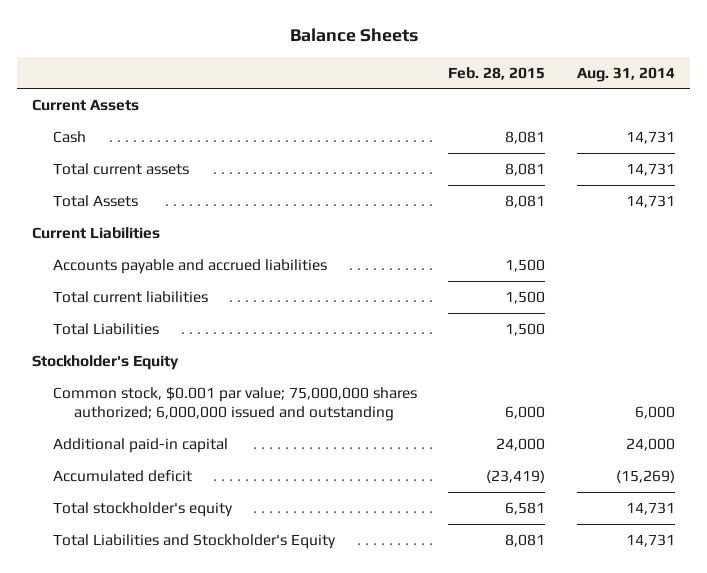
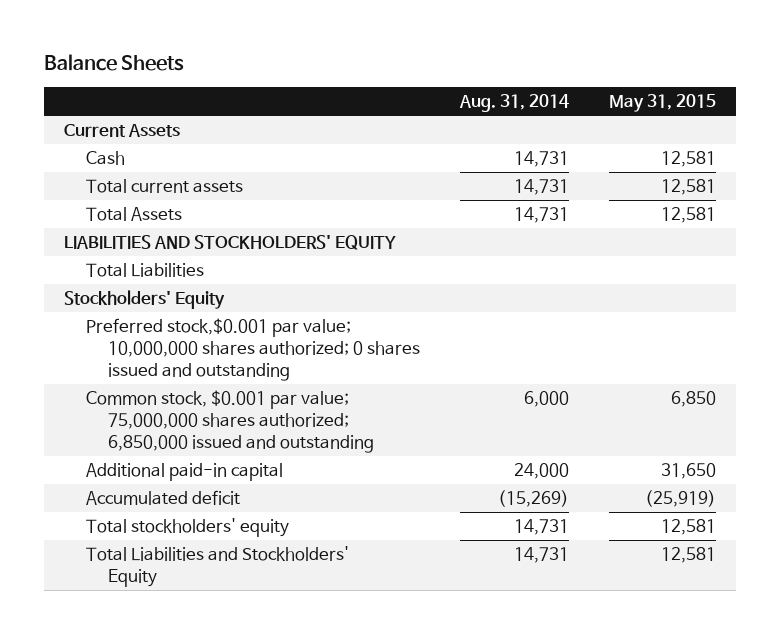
- | Feb. 28, 2015 | Aug. 31, 2014
+ | Aug. 31, 2014 | May 31, 2015
- Current Liabilities
- Accounts payable and accrued liabilities | 1,500 |
- Total current liabilities | 1,500 |
+ LIABILITIES AND STOCKHOLDERS' EQUITY
- Stockholder's Equity
- Common stock, $0.001 par value; 75,000,000 shares authorized; 6,000,000 issued and outstanding | 6,000 | 6,000
+ Stockholders' Equity
+ Preferred stock,$0.001 par value; 10,000,000 shares authorized; 0 shares issued and outstanding
+ Common stock, $0.001 par value; 75,000,000 shares authorized; 6,850,000 issued and outstanding | 6,000 | 6,850
- Total stockholder's equity | 6,581 | 14,731
- Total Liabilities and Stockholder's Equity | 8,081 | 14,731
+ Total stockholders' equity | 14,731 | 12,581
+ Total Liabilities and Stockholders' Equity | 14,731 | 12,581

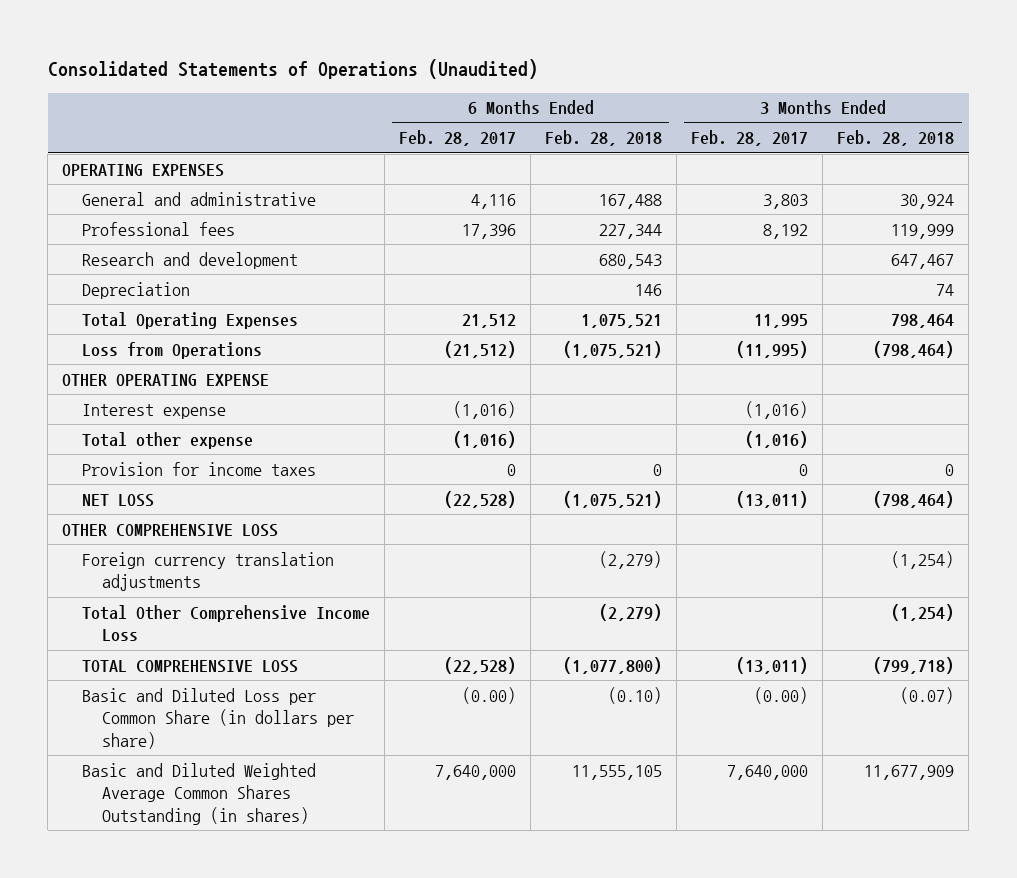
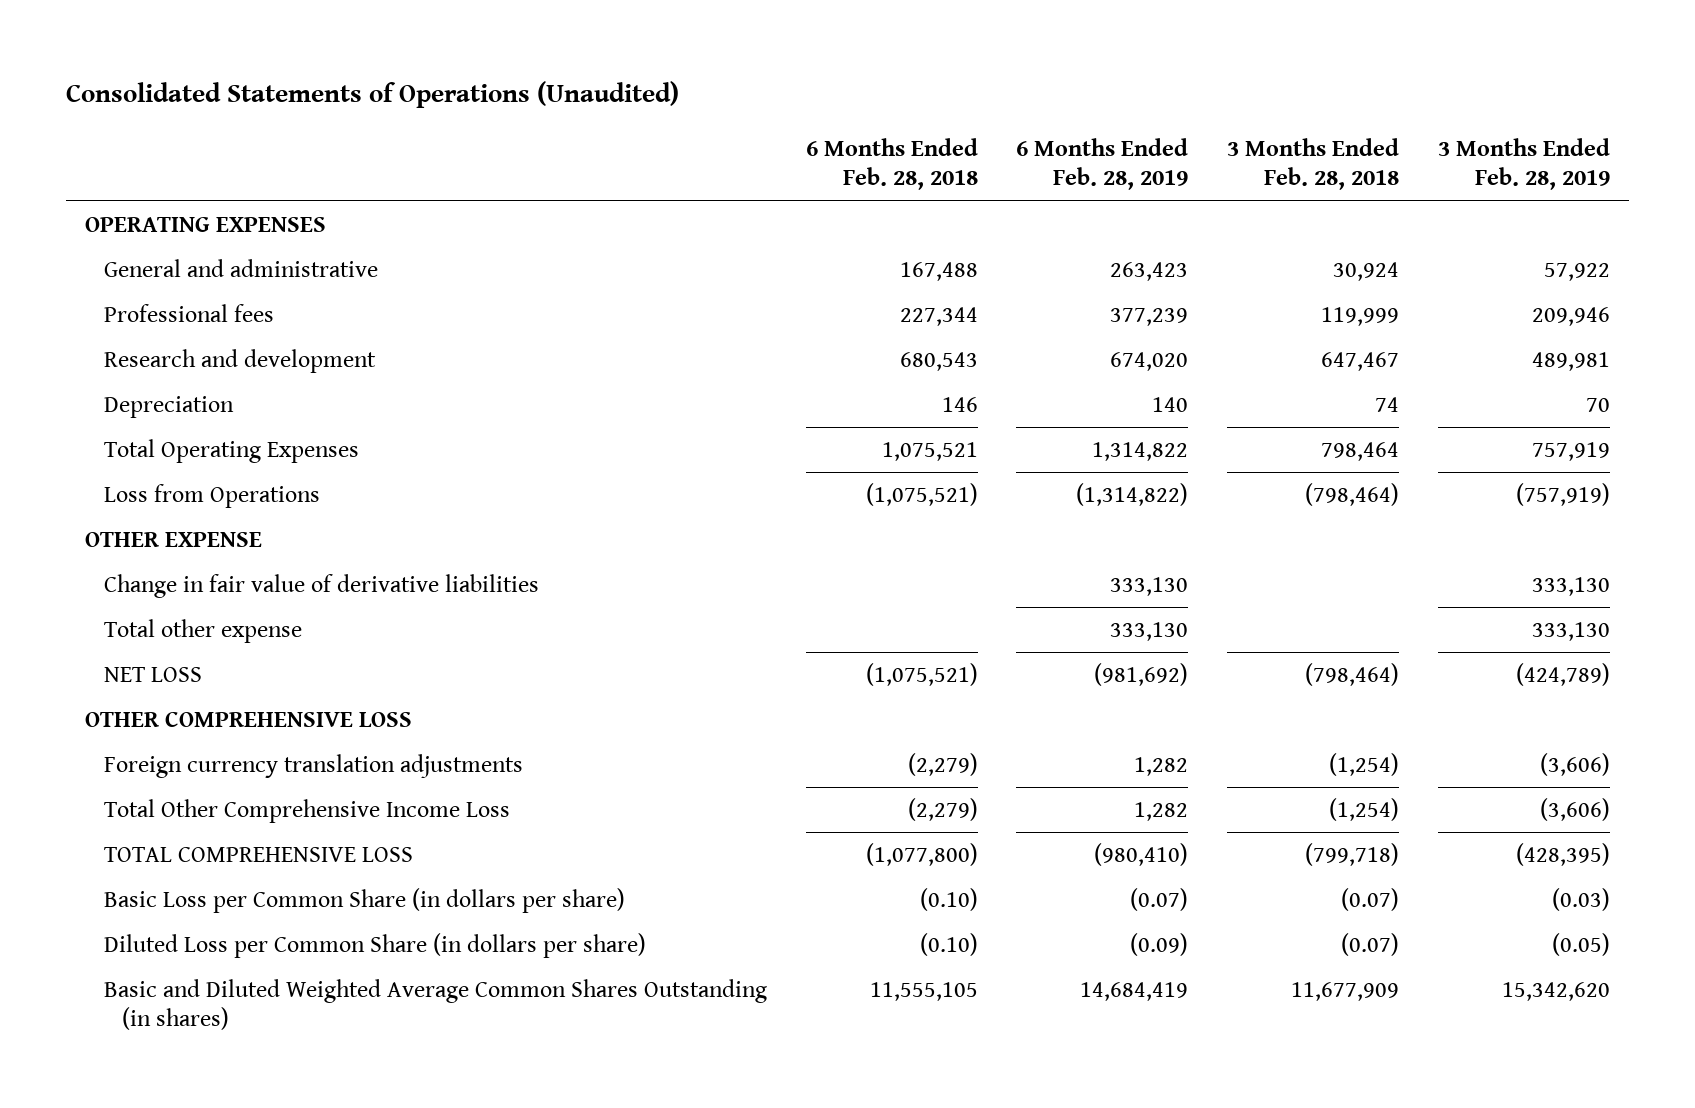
- | 6 Months Ended Feb. 28, 2017 | 6 Months Ended Feb. 28, 2018 | 3 Months Ended Feb. 28, 2017 | 3 Months Ended Feb. 28, 2018
+ | 6 Months Ended Feb. 28, 2018 | 6 Months Ended Feb. 28, 2019 | 3 Months Ended Feb. 28, 2018 | 3 Months Ended Feb. 28, 2019
- OTHER OPERATING EXPENSE
- Interest expense | (1,016) | | (1,016) |
+ OTHER EXPENSE
+ Change in fair value of derivative liabilities | | 333,130 | | 333,130
- Provision for income taxes | 0 | 0 | 0 | 0
- Basic and Diluted Loss per Common Share (in dollars per share) | (0.00) | (0.10) | (0.00) | (0.07)
+ Basic Loss per Common Share (in dollars per share) | (0.10) | (0.07) | (0.07) | (0.03)
+ Diluted Loss per Common Share (in dollars per share) | (0.10) | (0.09) | (0.07) | (0.05)

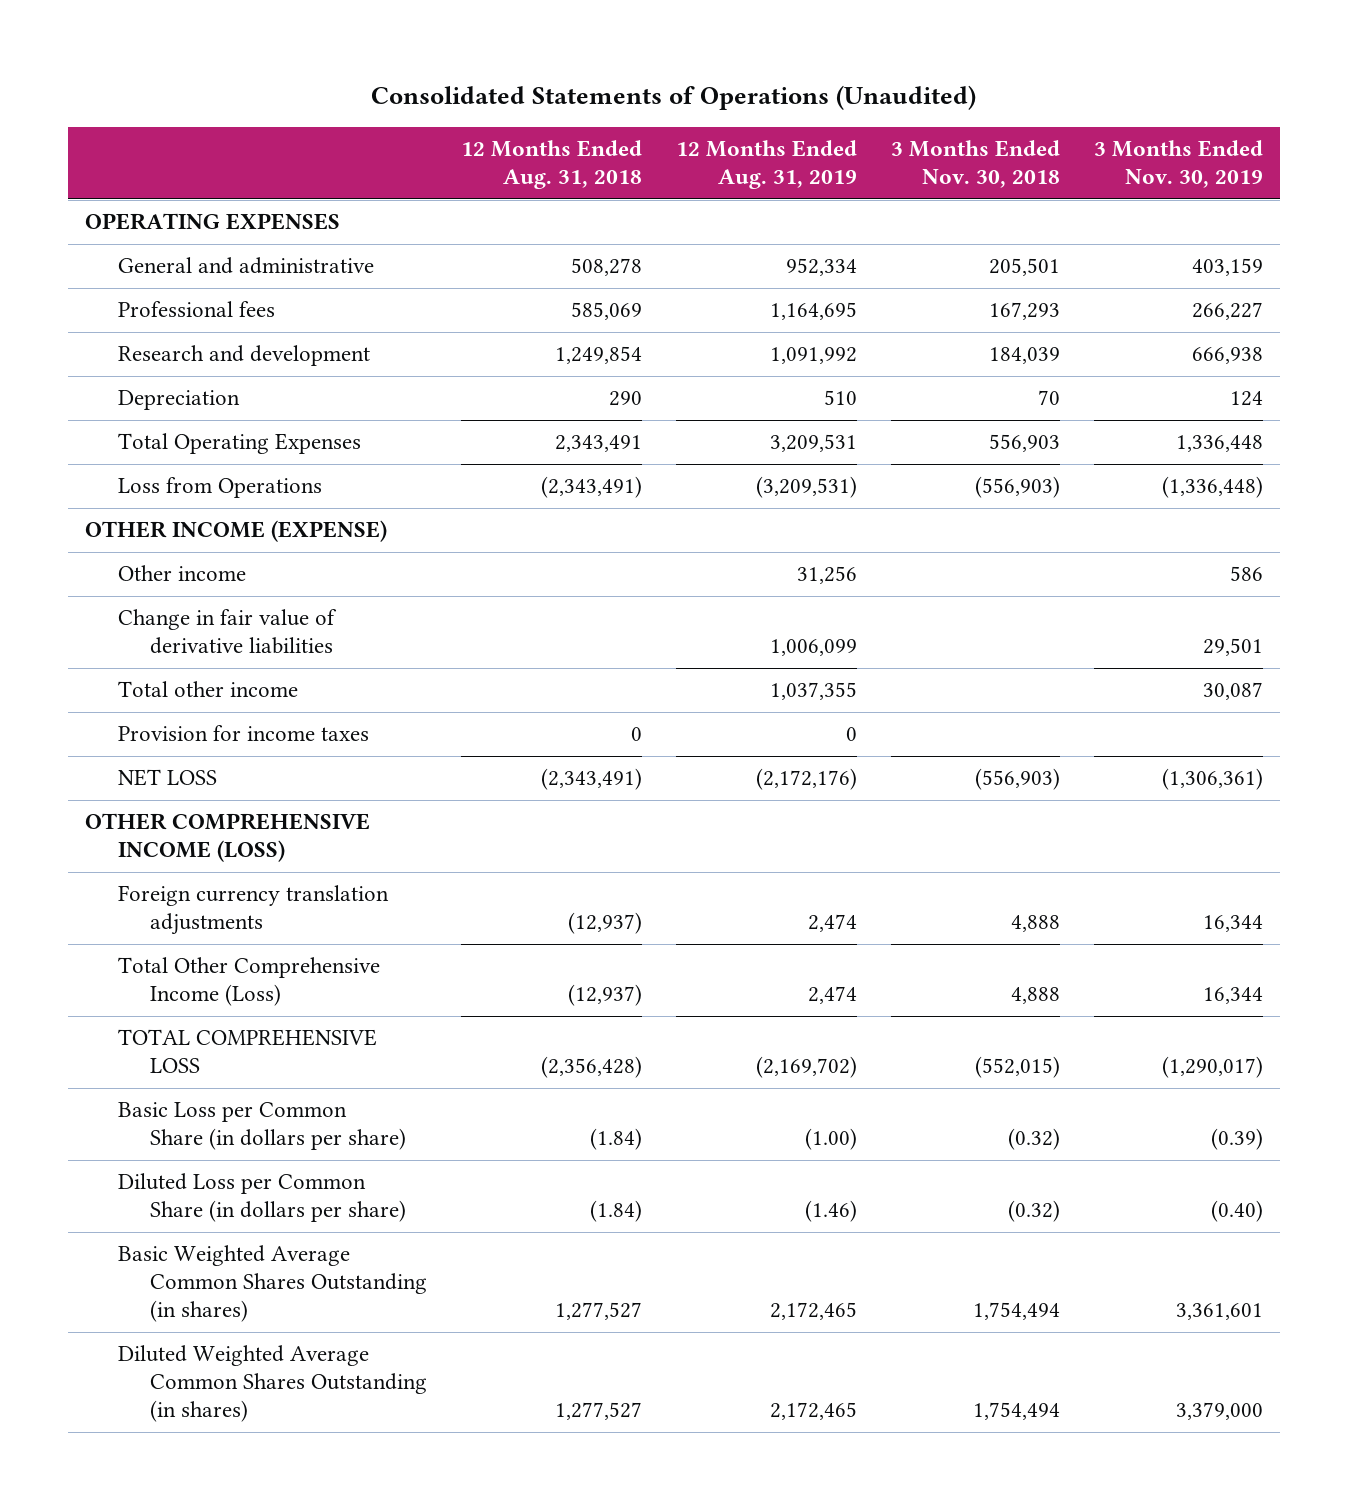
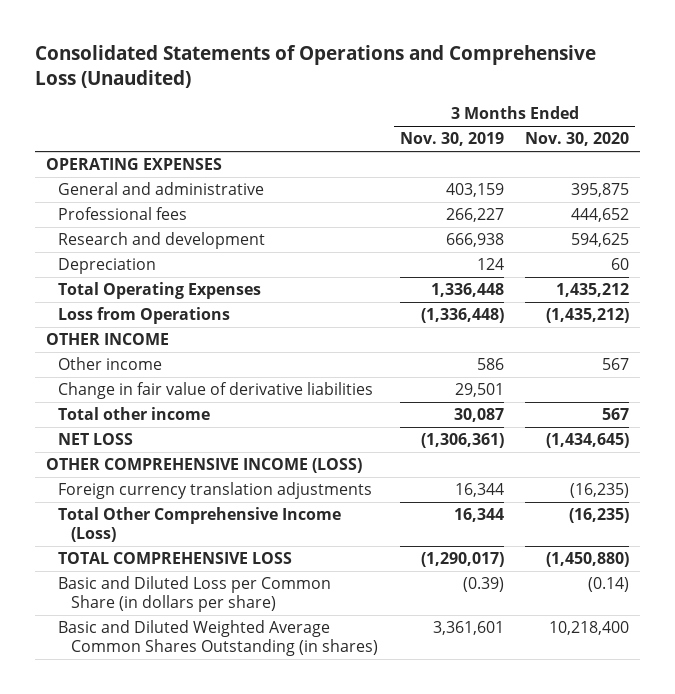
- Consolidated Statements of Operations (Unaudited)
+ Consolidated Statements of Operations and Comprehensive Loss (Unaudited)
- | 12 Months Ended Aug. 31, 2018 | 12 Months Ended Aug. 31, 2019 | 3 Months Ended Nov. 30, 2018 | 3 Months Ended Nov. 30, 2019
+ | 3 Months Ended Nov. 30, 2019 | 3 Months Ended Nov. 30, 2020
- OTHER INCOME (EXPENSE)
+ OTHER INCOME
- Provision for income taxes | 0 | 0 | |
- Basic Loss per Common Share (in dollars per share) | (1.84) | (1.00) | (0.32) | (0.39)
- Diluted Loss per Common Share (in dollars per share) | (1.84) | (1.46) | (0.32) | (0.40)
- Basic Weighted Average Common Shares Outstanding (in shares) | 1,277,527 | 2,172,465 | 1,754,494 | 3,361,601
- Diluted Weighted Average Common Shares Outstanding (in shares) | 1,277,527 | 2,172,465 | 1,754,494 | 3,379,000
+ Basic and Diluted Loss per Common Share (in dollars per share) | (0.39) | (0.14)
+ Basic and Diluted Weighted Average Common Shares Outstanding (in shares) | 3,361,601 | 10,218,400

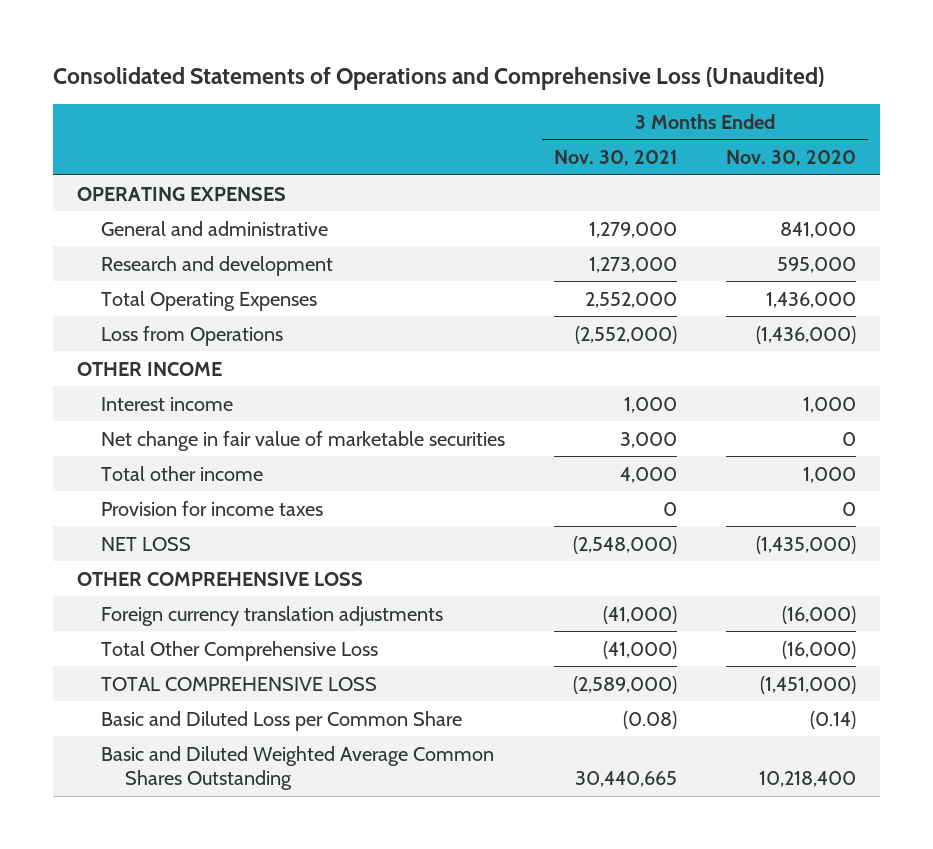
- | 3 Months Ended Nov. 30, 2019 | 3 Months Ended Nov. 30, 2020
+ | 3 Months Ended Nov. 30, 2021 | 3 Months Ended Nov. 30, 2020
- General and administrative | 403,159 | 395,875
- Professional fees | 266,227 | 444,652
- Research and development | 666,938 | 594,625
- Depreciation | 124 | 60
- Total Operating Expenses | 1,336,448 | 1,435,212
- Loss from Operations | (1,336,448) | (1,435,212)
+ General and administrative | 1,279,000 | 841,000
+ Research and development | 1,273,000 | 595,000
+ Total Operating Expenses | 2,552,000 | 1,436,000
+ Loss from Operations | (2,552,000) | (1,436,000)
- Other income | 586 | 567
- Change in fair value of derivative liabilities | 29,501 |
- Total other income | 30,087 | 567
- NET LOSS | (1,306,361) | (1,434,645)
- OTHER COMPREHENSIVE INCOME (LOSS)
- Foreign currency translation adjustments | 16,344 | (16,235)
- Total Other Comprehensive Income (Loss) | 16,344 | (16,235)
- TOTAL COMPREHENSIVE LOSS | (1,290,017) | (1,450,880)
- Basic and Diluted Loss per Common Share (in dollars per share) | (0.39) | (0.14)
- Basic and Diluted Weighted Average Common Shares Outstanding (in shares) | 3,361,601 | 10,218,400
+ Interest income | 1,000 | 1,000
+ Net change in fair value of marketable securities | 3,000 | 0
+ Total other income | 4,000 | 1,000
+ Provision for income taxes | 0 | 0
+ NET LOSS | (2,548,000) | (1,435,000)
+ OTHER COMPREHENSIVE LOSS
+ Foreign currency translation adjustments | (41,000) | (16,000)
+ Total Other Comprehensive Loss | (41,000) | (16,000)
+ TOTAL COMPREHENSIVE LOSS | (2,589,000) | (1,451,000)
+ Basic and Diluted Loss per Common Share | (0.08) | (0.14)
+ Basic and Diluted Weighted Average Common Shares Outstanding | 30,440,665 | 10,218,400

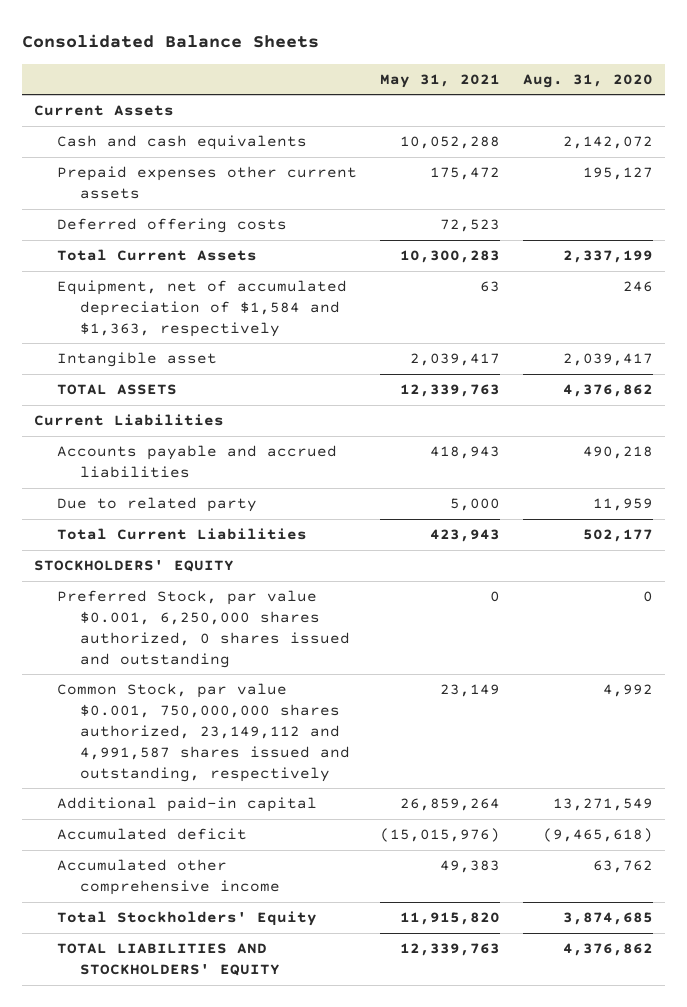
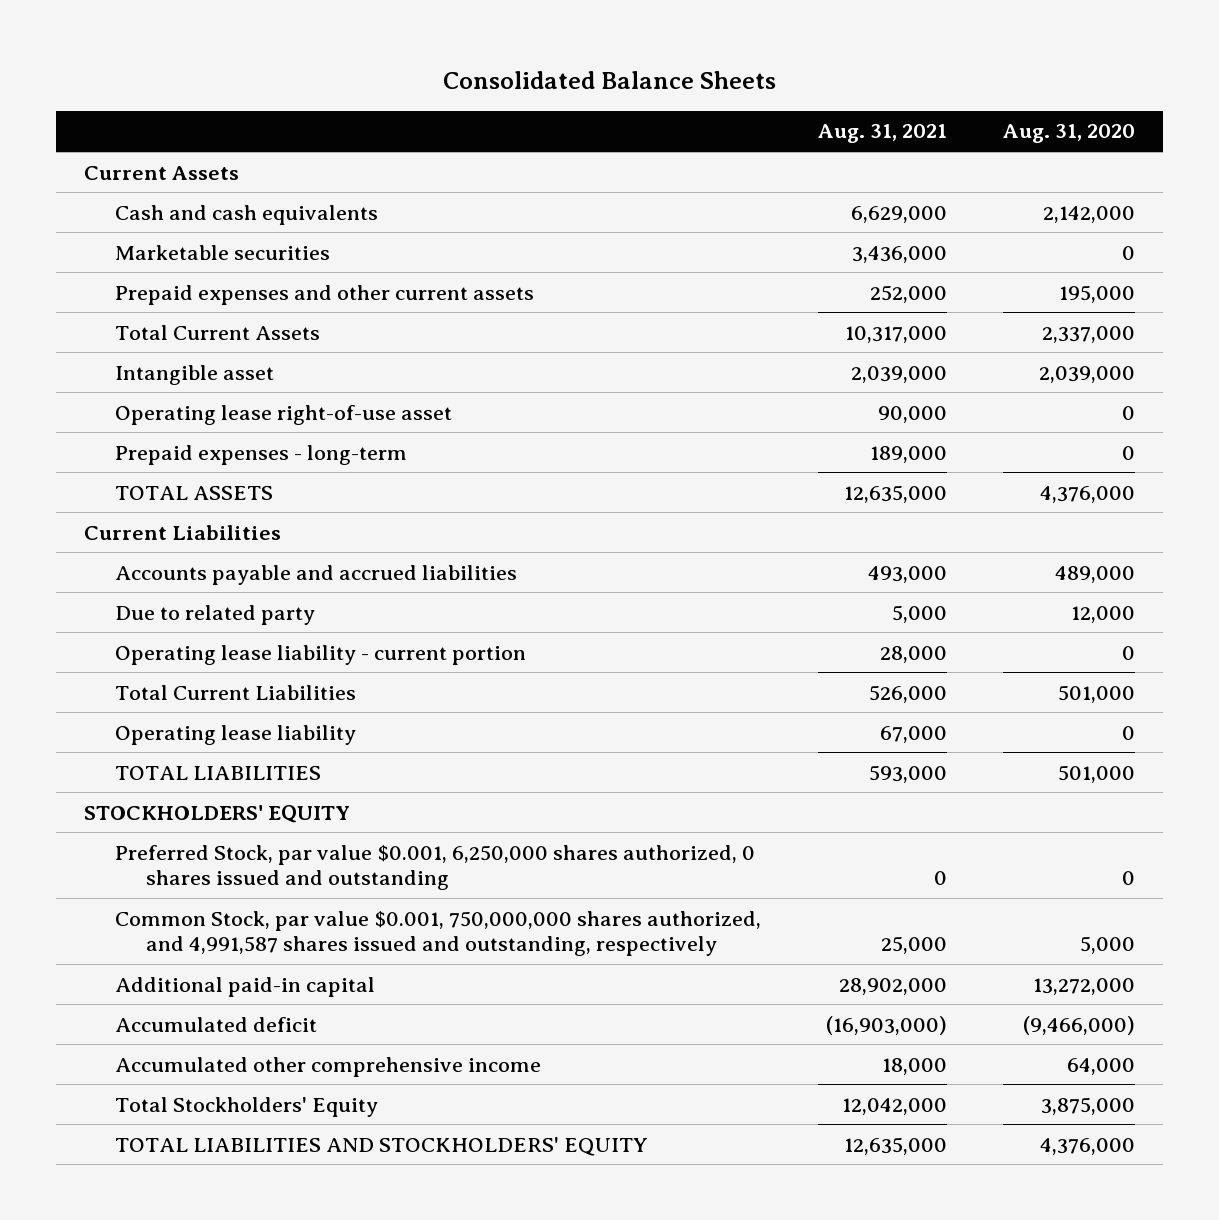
- | May 31, 2021 | Aug. 31, 2020
+ | Aug. 31, 2021 | Aug. 31, 2020
- Cash and cash equivalents | 10,052,288 | 2,142,072
- Prepaid expenses other current assets | 175,472 | 195,127
- Deferred offering costs | 72,523 |
- Total Current Assets | 10,300,283 | 2,337,199
- Equipment, net of accumulated depreciation of $1,584 and $1,363, respectively | 63 | 246
- Intangible asset | 2,039,417 | 2,039,417
- TOTAL ASSETS | 12,339,763 | 4,376,862
+ Cash and cash equivalents | 6,629,000 | 2,142,000
+ Marketable securities | 3,436,000 | 0
+ Prepaid expenses and other current assets | 252,000 | 195,000
+ Total Current Assets | 10,317,000 | 2,337,000
+ Intangible asset | 2,039,000 | 2,039,000
+ Operating lease right-of-use asset | 90,000 | 0
+ Prepaid expenses - long-term | 189,000 | 0
+ TOTAL ASSETS | 12,635,000 | 4,376,000
- Accounts payable and accrued liabilities | 418,943 | 490,218
- Due to related party | 5,000 | 11,959
- Total Current Liabilities | 423,943 | 502,177
+ Accounts payable and accrued liabilities | 493,000 | 489,000
+ Due to related party | 5,000 | 12,000
+ Operating lease liability - current portion | 28,000 | 0
+ Total Current Liabilities | 526,000 | 501,000
+ Operating lease liability | 67,000 | 0
+ TOTAL LIABILITIES | 593,000 | 501,000
- Common Stock, par value $0.001, 750,000,000 shares authorized, 23,149,112 and 4,991,587 shares issued and outstanding, respectively | 23,149 | 4,992
- Additional paid-in capital | 26,859,264 | 13,271,549
- Accumulated deficit | (15,015,976) | (9,465,618)
- Accumulated other comprehensive income | 49,383 | 63,762
- Total Stockholders' Equity | 11,915,820 | 3,874,685
- TOTAL LIABILITIES AND STOCKHOLDERS' EQUITY | 12,339,763 | 4,376,862
+ Common Stock, par value $0.001, 750,000,000 shares authorized, and 4,991,587 shares issued and outstanding, respectively | 25,000 | 5,000
+ Additional paid-in capital | 28,902,000 | 13,272,000
+ Accumulated deficit | (16,903,000) | (9,466,000)
+ Accumulated other comprehensive income | 18,000 | 64,000
+ Total Stockholders' Equity | 12,042,000 | 3,875,000
+ TOTAL LIABILITIES AND STOCKHOLDERS' EQUITY | 12,635,000 | 4,376,000

